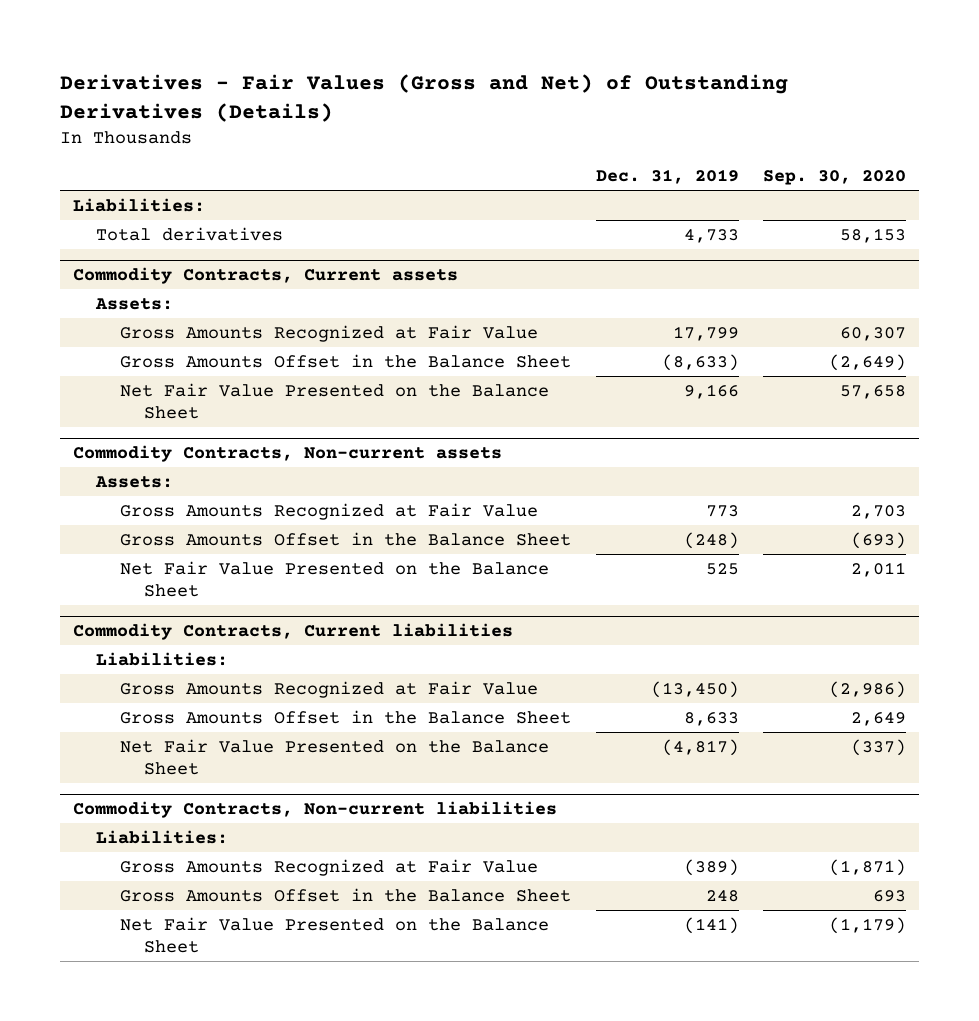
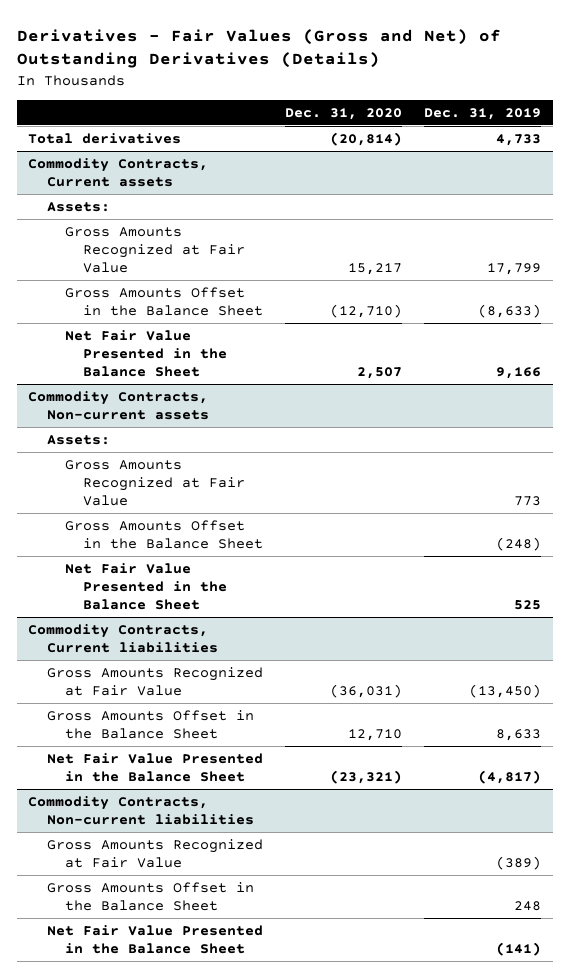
- | Dec. 31, 2019 | Sep. 30, 2020
+ | Dec. 31, 2020 | Dec. 31, 2019
- Liabilities:
@ Commodity Contracts, Current assets
- Net Fair Value Presented on the Balance Sheet | 9,166 | 57,658
+ Net Fair Value Presented in the Balance Sheet | 2,507 | 9,166
@ Commodity Contracts, Non-current assets
- Net Fair Value Presented on the Balance Sheet | 525 | 2,011
+ Net Fair Value Presented in the Balance Sheet | | 525
@ Commodity Contracts, Current liabilities
- Liabilities:
- Net Fair Value Presented on the Balance Sheet | (4,817) | (337)
+ Net Fair Value Presented in the Balance Sheet | (23,321) | (4,817)
@ Commodity Contracts, Non-current liabilities
- Liabilities:
- Net Fair Value Presented on the Balance Sheet | (141) | (1,179)
+ Net Fair Value Presented in the Balance Sheet | | (141)

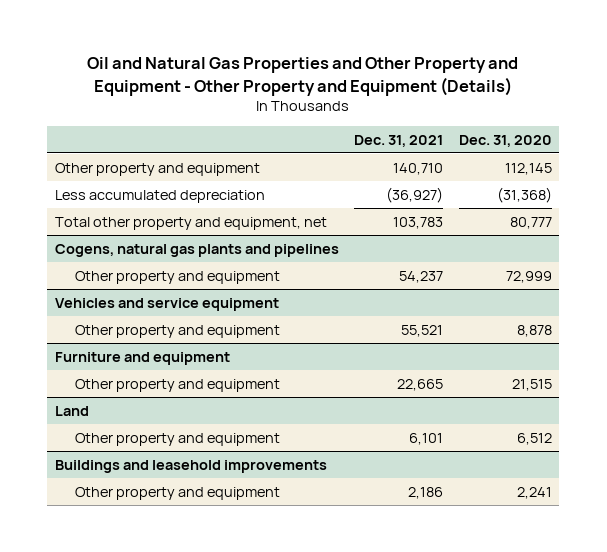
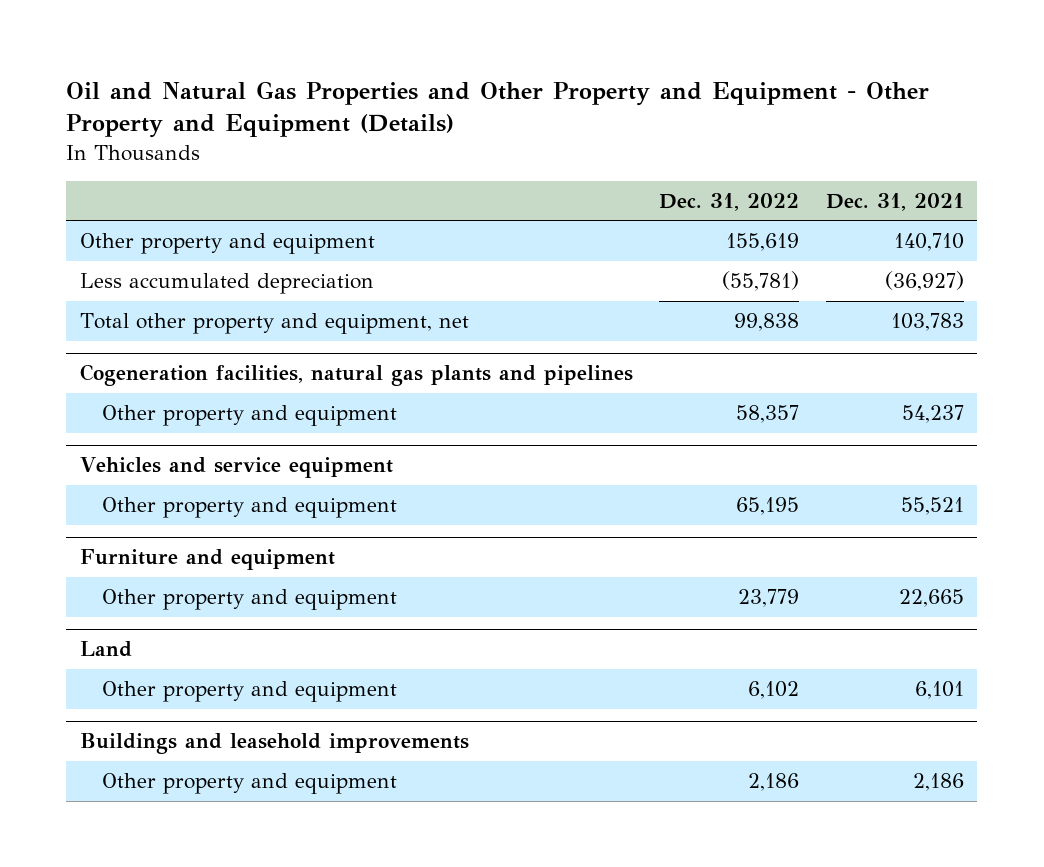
- | Dec. 31, 2021 | Dec. 31, 2020
+ | Dec. 31, 2022 | Dec. 31, 2021
- Cogens, natural gas plants and pipelines
+ Cogeneration facilities, natural gas plants and pipelines

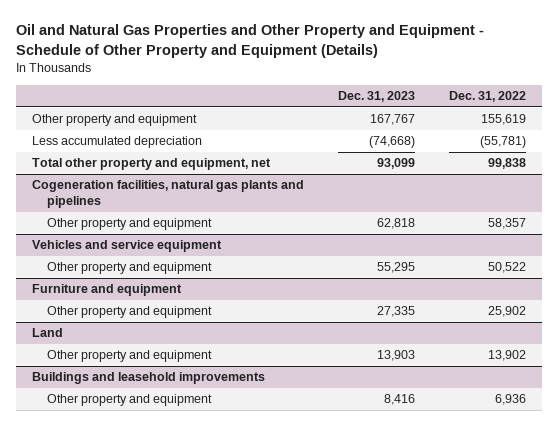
- Oil and Natural Gas Properties and Other Property and Equipment - Other Property and Equipment (Details)
+ Oil and Natural Gas Properties and Other Property and Equipment - Schedule of Other Property and Equipment (Details)
- | Dec. 31, 2022 | Dec. 31, 2021
+ | Dec. 31, 2023 | Dec. 31, 2022
@ Vehicles and service equipment
- Other property and equipment | 65,195 | 55,521
+ Other property and equipment | 55,295 | 50,522
@ Furniture and equipment
- Other property and equipment | 23,779 | 22,665
+ Other property and equipment | 27,335 | 25,902
@ Land
- Other property and equipment | 6,102 | 6,101
+ Other property and equipment | 13,903 | 13,902
@ Buildings and leasehold improvements
- Other property and equipment | 2,186 | 2,186
+ Other property and equipment | 8,416 | 6,936

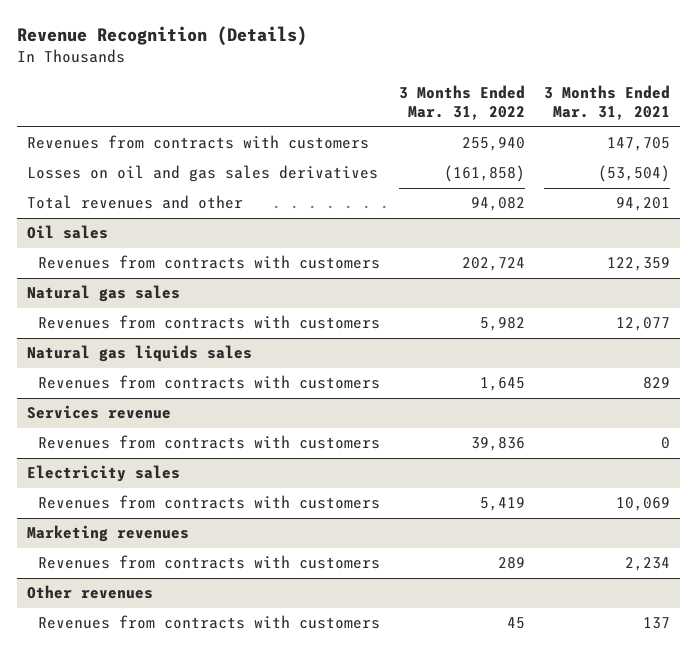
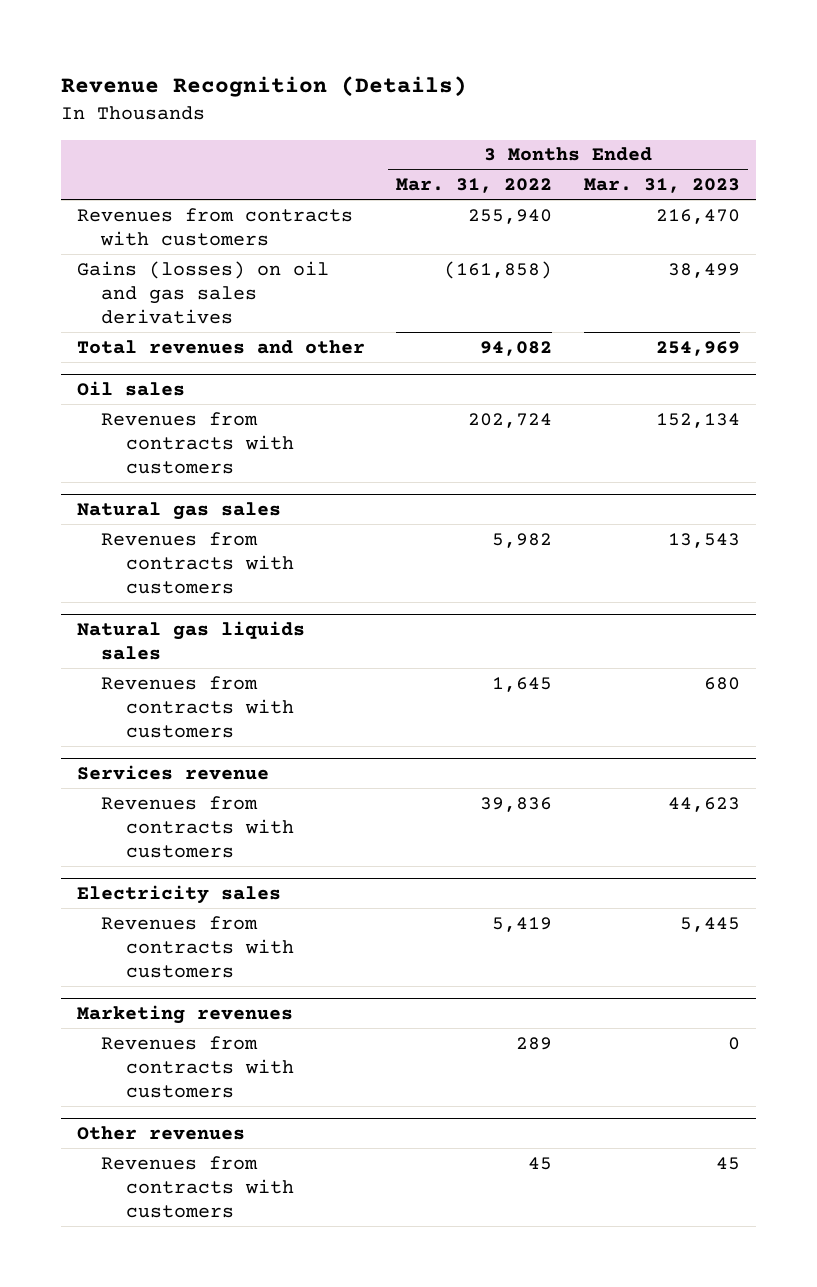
- | 3 Months Ended Mar. 31, 2022 | 3 Months Ended Mar. 31, 2021
+ | 3 Months Ended Mar. 31, 2022 | 3 Months Ended Mar. 31, 2023
- Losses on oil and gas sales derivatives | (161,858) | (53,504)
+ Gains (losses) on oil and gas sales derivatives | (161,858) | 38,499

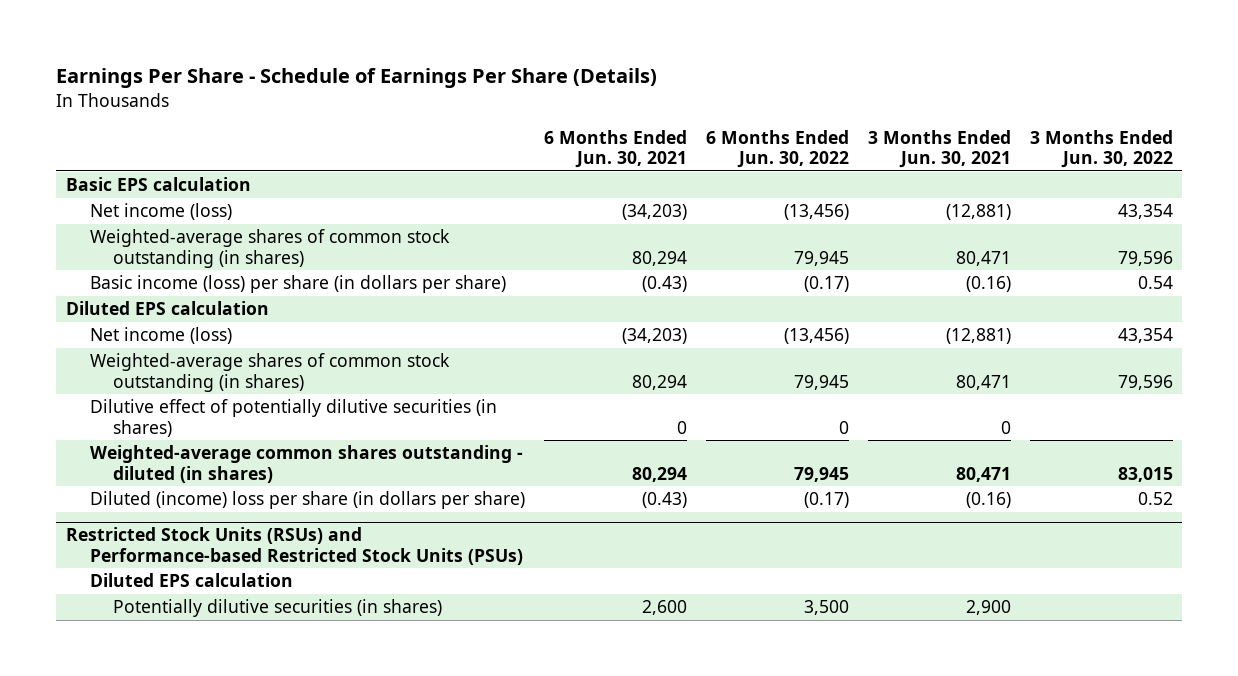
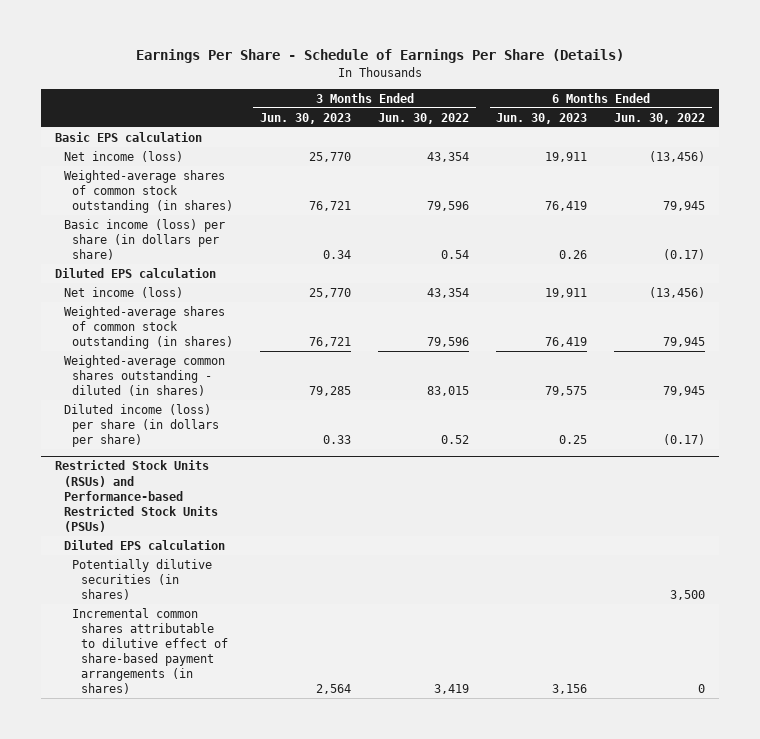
- | 6 Months Ended Jun. 30, 2021 | 6 Months Ended Jun. 30, 2022 | 3 Months Ended Jun. 30, 2021 | 3 Months Ended Jun. 30, 2022
+ | 3 Months Ended Jun. 30, 2023 | 3 Months Ended Jun. 30, 2022 | 6 Months Ended Jun. 30, 2023 | 6 Months Ended Jun. 30, 2022
- Dilutive effect of potentially dilutive securities (in shares) | 0 | 0 | 0 |
- Diluted (income) loss per share (in dollars per share) | (0.43) | (0.17) | (0.16) | 0.52
+ Diluted income (loss) per share (in dollars per share) | 0.33 | 0.52 | 0.25 | (0.17)
@ Restricted Stock Units (RSUs) and Performance-based Restricted Stock Units (PSUs)
+ Incremental common shares attributable to dilutive effect of share-based payment arrangements (in shares) | 2,564 | 3,419 | 3,156 | 0

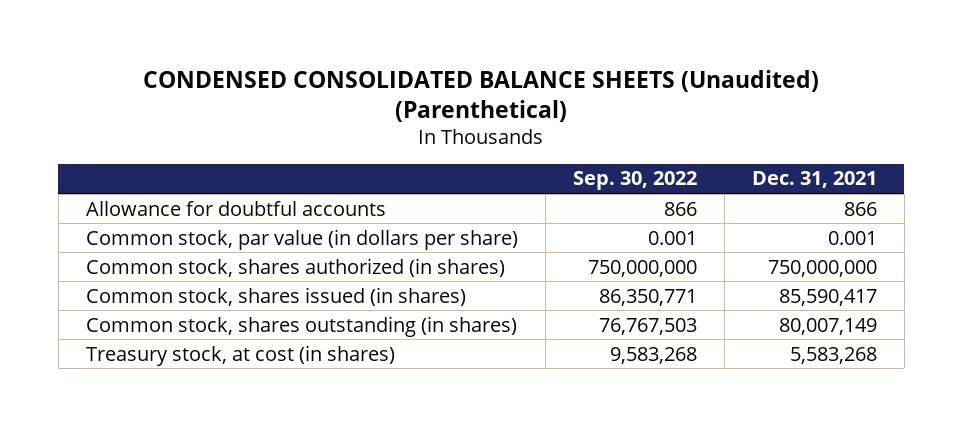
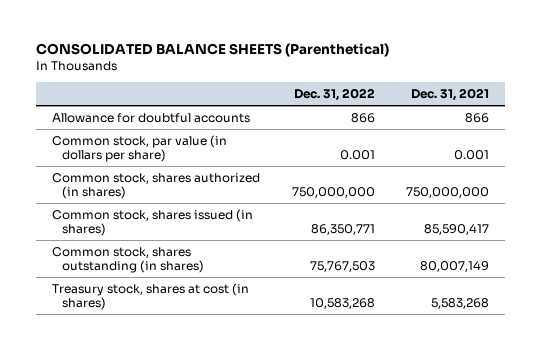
- CONDENSED CONSOLIDATED BALANCE SHEETS (Unaudited) (Parenthetical)
+ CONSOLIDATED BALANCE SHEETS (Parenthetical)
- | Sep. 30, 2022 | Dec. 31, 2021
+ | Dec. 31, 2022 | Dec. 31, 2021
- Treasury stock, at cost (in shares) | 9,583,268 | 5,583,268
+ Treasury stock, shares at cost (in shares) | 10,583,268 | 5,583,268

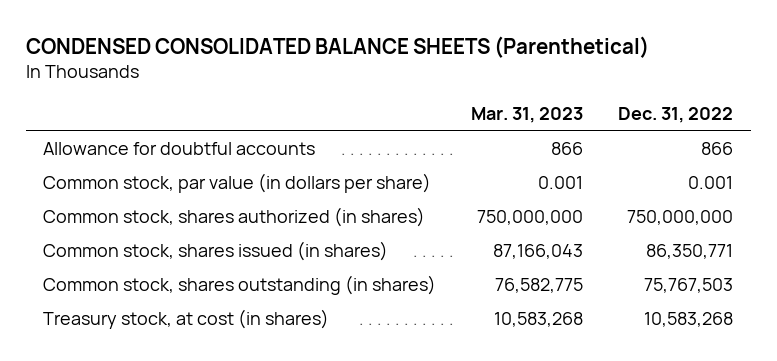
- CONSOLIDATED BALANCE SHEETS (Parenthetical)
+ CONDENSED CONSOLIDATED BALANCE SHEETS (Parenthetical)
- | Dec. 31, 2022 | Dec. 31, 2021
+ | Mar. 31, 2023 | Dec. 31, 2022
- Treasury stock, shares at cost (in shares) | 10,583,268 | 5,583,268
+ Treasury stock, at cost (in shares) | 10,583,268 | 10,583,268

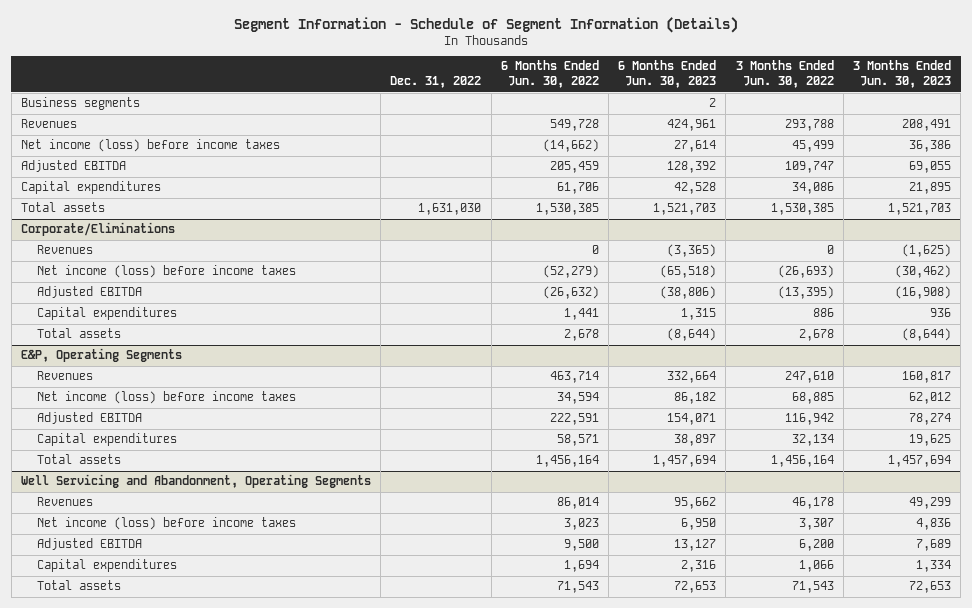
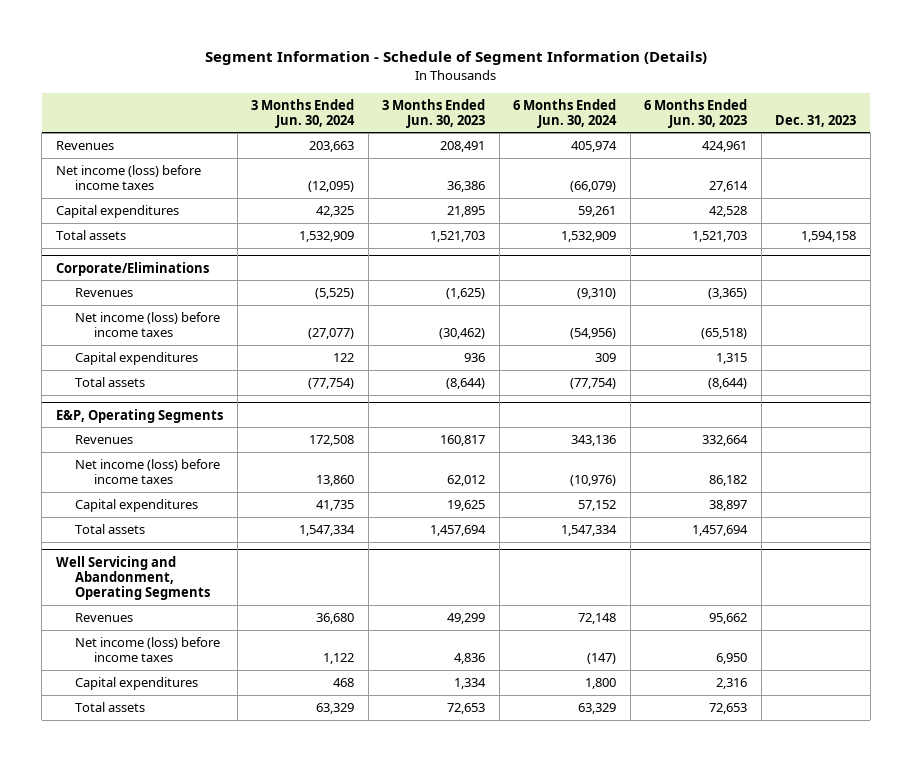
- | Dec. 31, 2022 | 6 Months Ended Jun. 30, 2022 | 6 Months Ended Jun. 30, 2023 | 3 Months Ended Jun. 30, 2022 | 3 Months Ended Jun. 30, 2023
+ | 3 Months Ended Jun. 30, 2024 | 3 Months Ended Jun. 30, 2023 | 6 Months Ended Jun. 30, 2024 | 6 Months Ended Jun. 30, 2023 | Dec. 31, 2023
- Business segments | | | 2 | |
- Adjusted EBITDA | | 205,459 | 128,392 | 109,747 | 69,055
@ Corporate/Eliminations
- Adjusted EBITDA | | (26,632) | (38,806) | (13,395) | (16,908)
@ E&P, Operating Segments
- Adjusted EBITDA | | 222,591 | 154,071 | 116,942 | 78,274
@ Well Servicing and Abandonment, Operating Segments
- Adjusted EBITDA | | 9,500 | 13,127 | 6,200 | 7,689

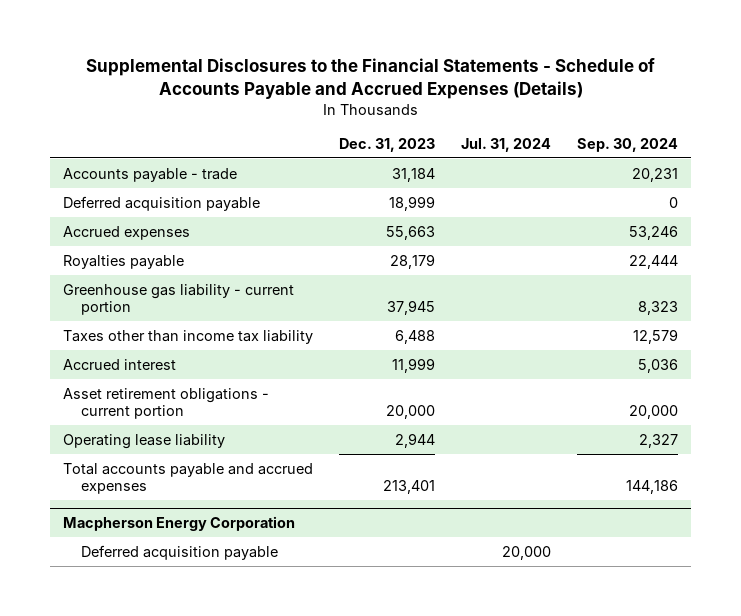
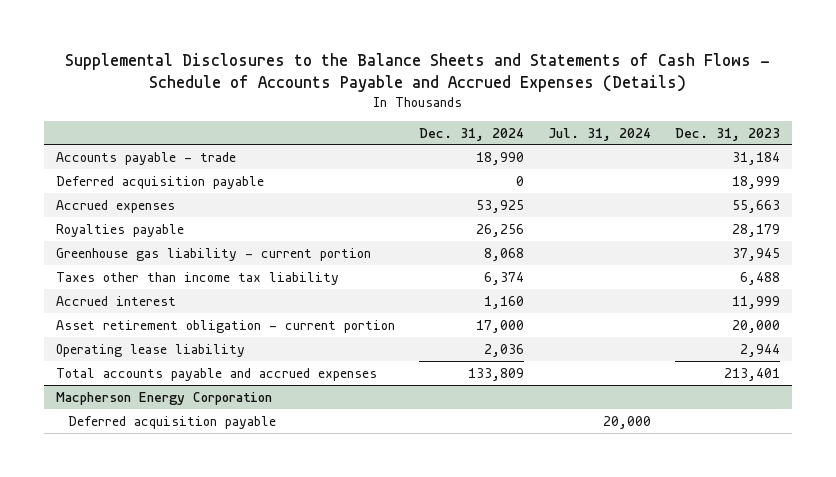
- Supplemental Disclosures to the Financial Statements - Schedule of Accounts Payable and Accrued Expenses (Details)
+ Supplemental Disclosures to the Balance Sheets and Statements of Cash Flows - Schedule of Accounts Payable and Accrued Expenses (Details)
- | Dec. 31, 2023 | Jul. 31, 2024 | Sep. 30, 2024
+ | Dec. 31, 2024 | Jul. 31, 2024 | Dec. 31, 2023
- Asset retirement obligations - current portion | 20,000 | | 20,000
+ Asset retirement obligation - current portion | 17,000 | | 20,000

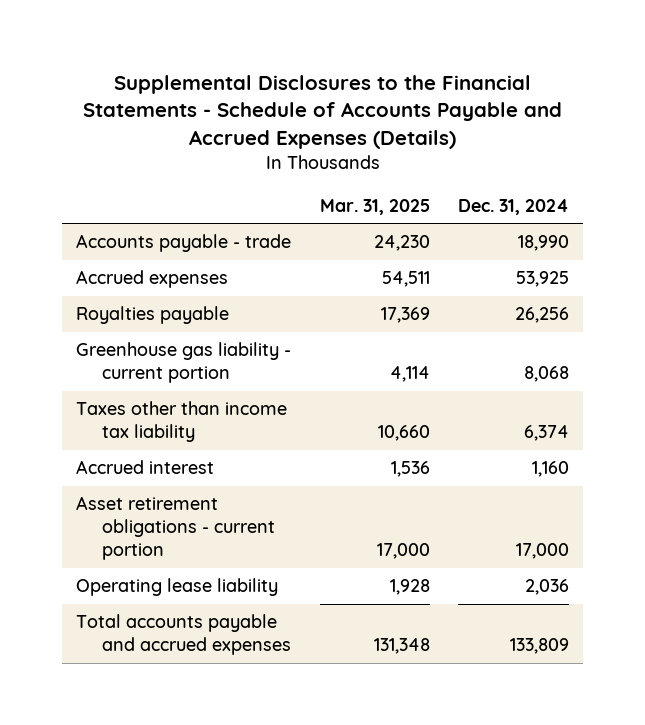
- Supplemental Disclosures to the Balance Sheets and Statements of Cash Flows - Schedule of Accounts Payable and Accrued Expenses (Details)
+ Supplemental Disclosures to the Financial Statements - Schedule of Accounts Payable and Accrued Expenses (Details)
- | Dec. 31, 2024 | Jul. 31, 2024 | Dec. 31, 2023
+ | Mar. 31, 2025 | Dec. 31, 2024
- Deferred acquisition payable | 0 | | 18,999
- Asset retirement obligation - current portion | 17,000 | | 20,000
+ Asset retirement obligations - current portion | 17,000 | 17,000
- Macpherson Energy Corporation
- Deferred acquisition payable | | 20,000 |

